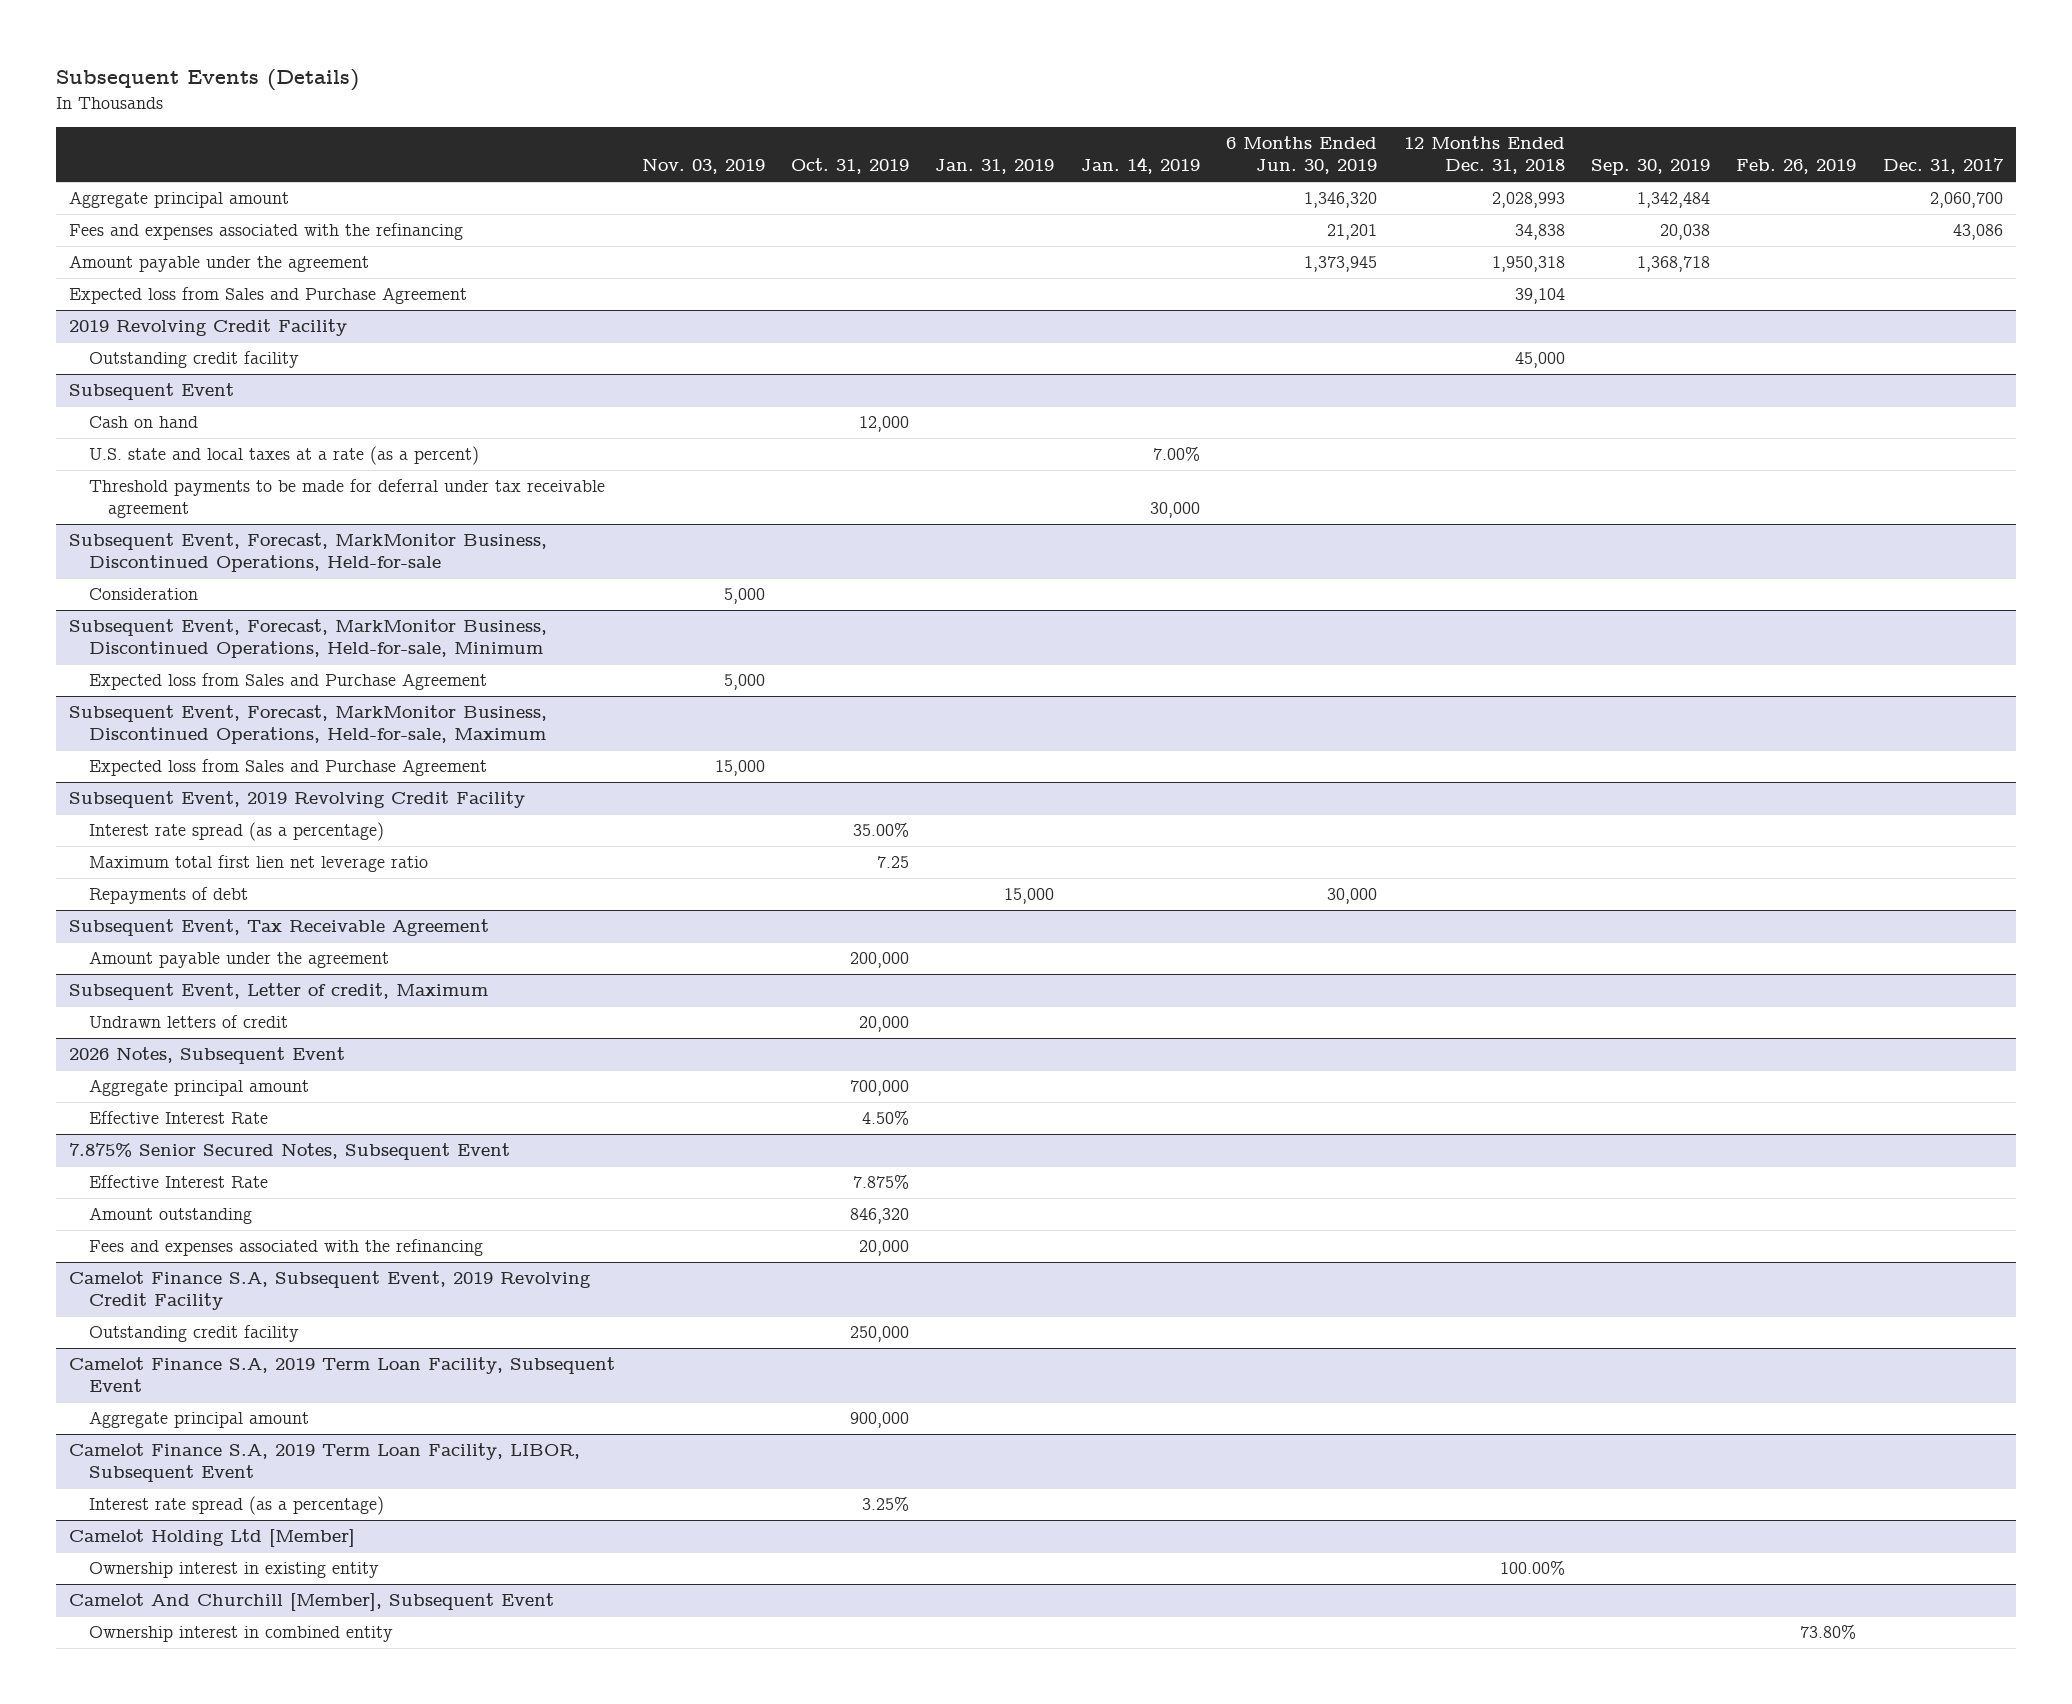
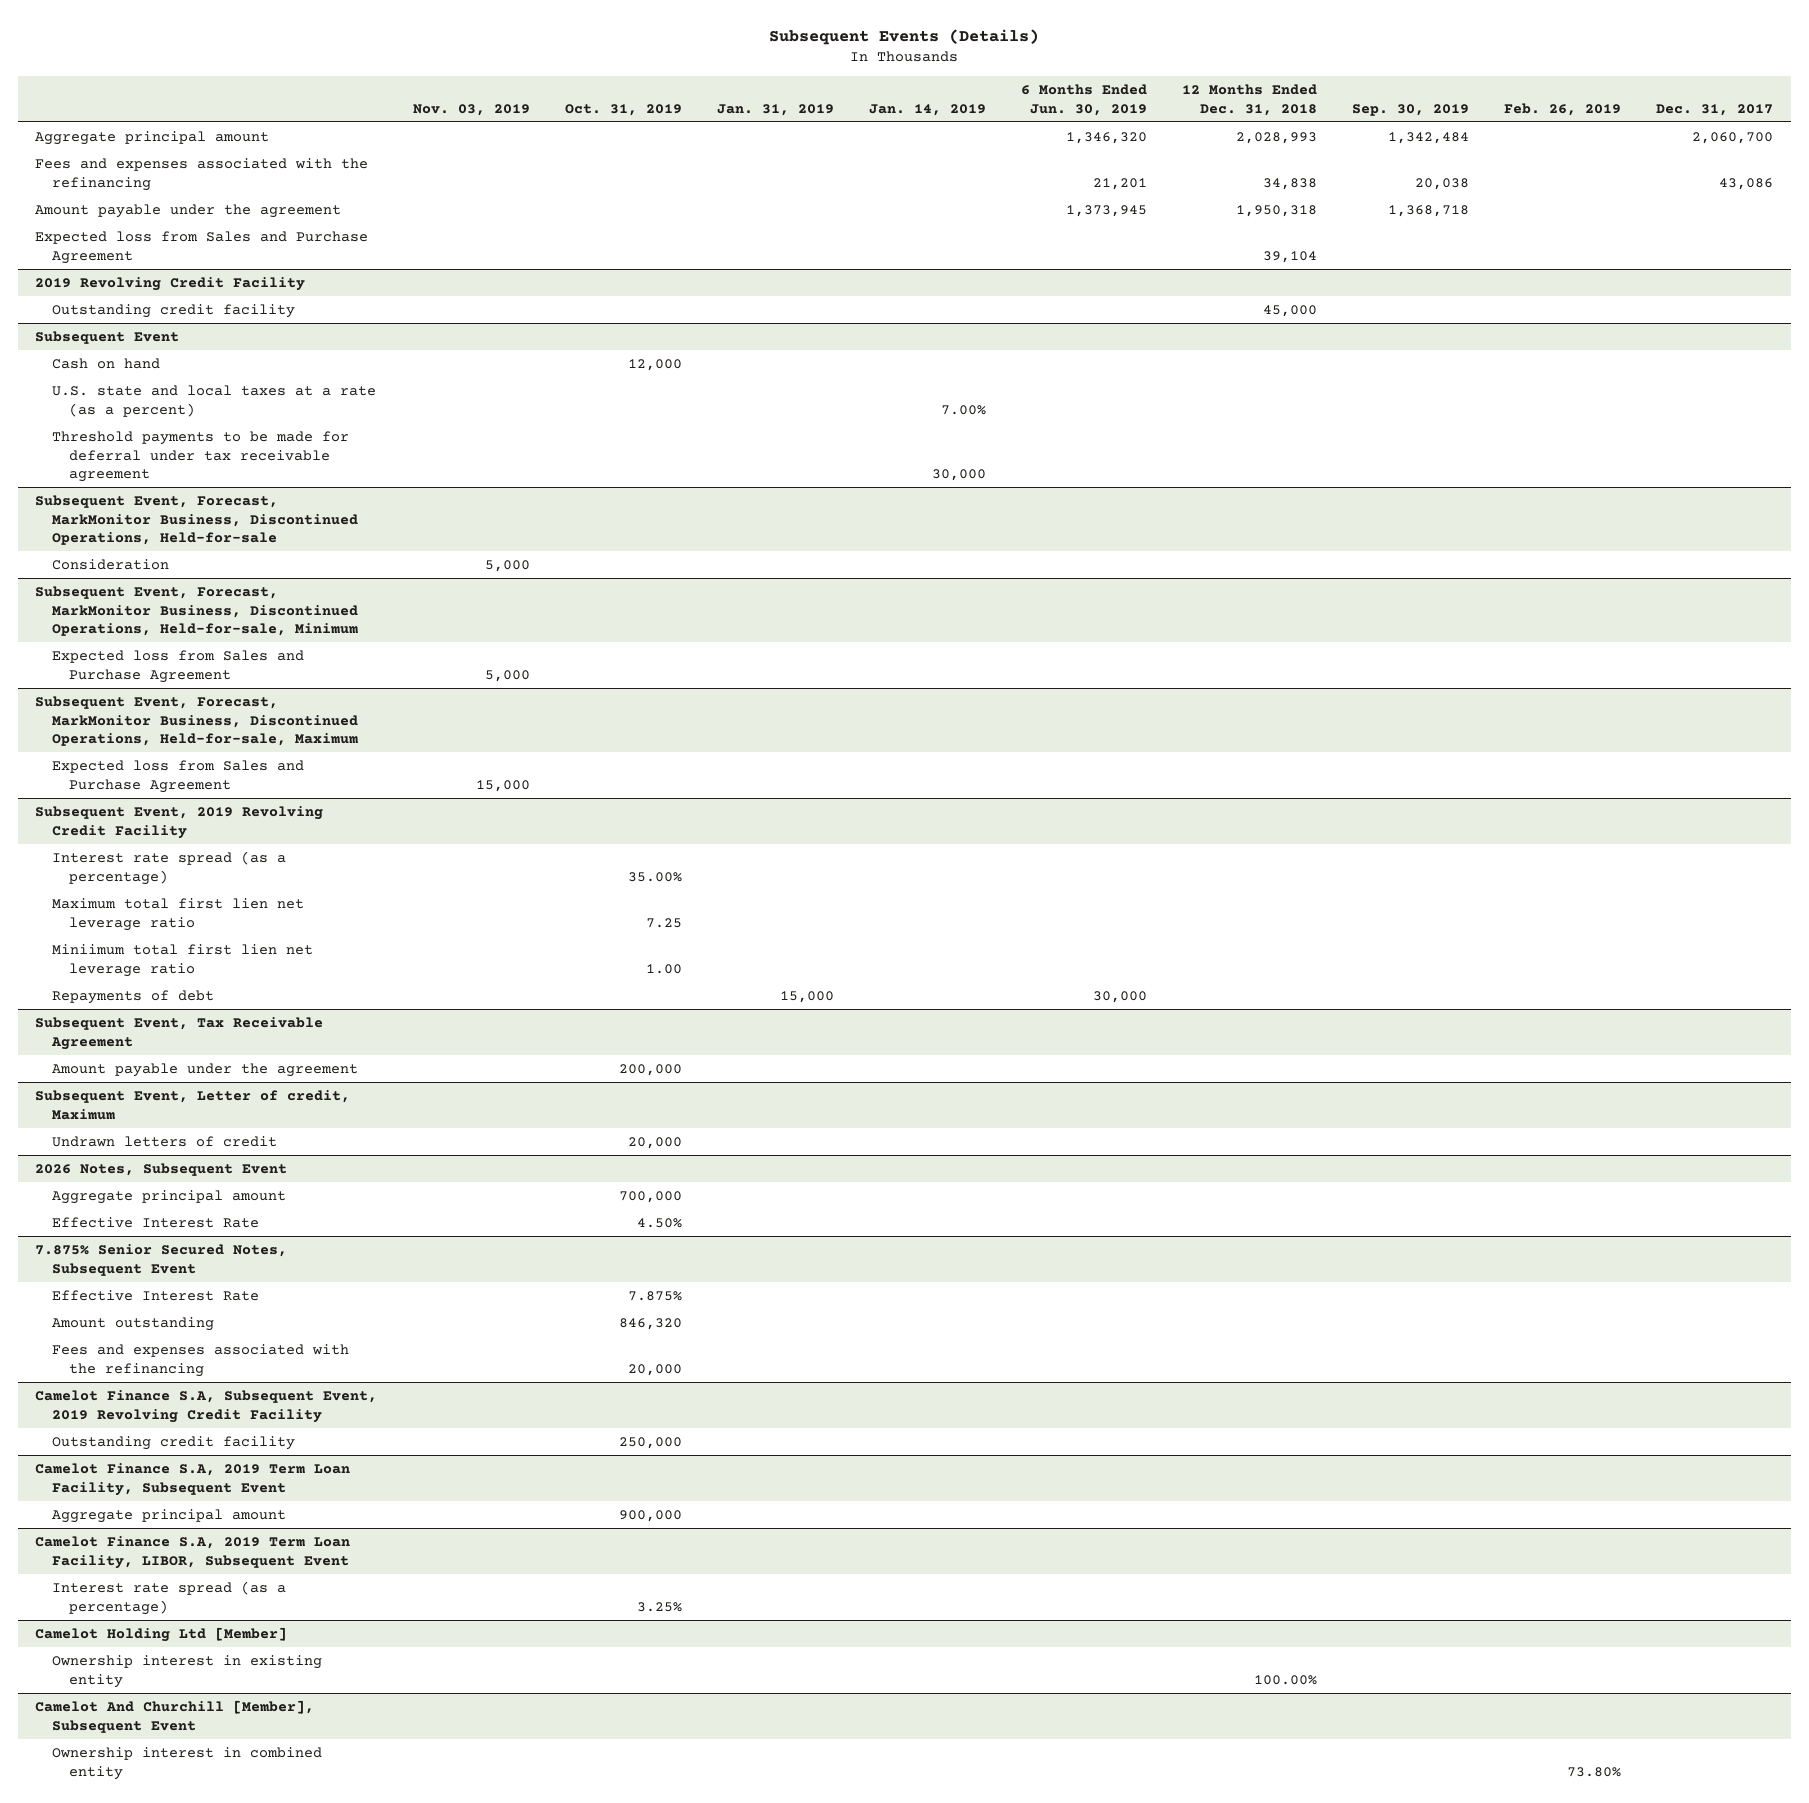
@ Subsequent Event, 2019 Revolving Credit Facility
+ Miniimum total first lien net leverage ratio | | 1.00 | | | | | | |

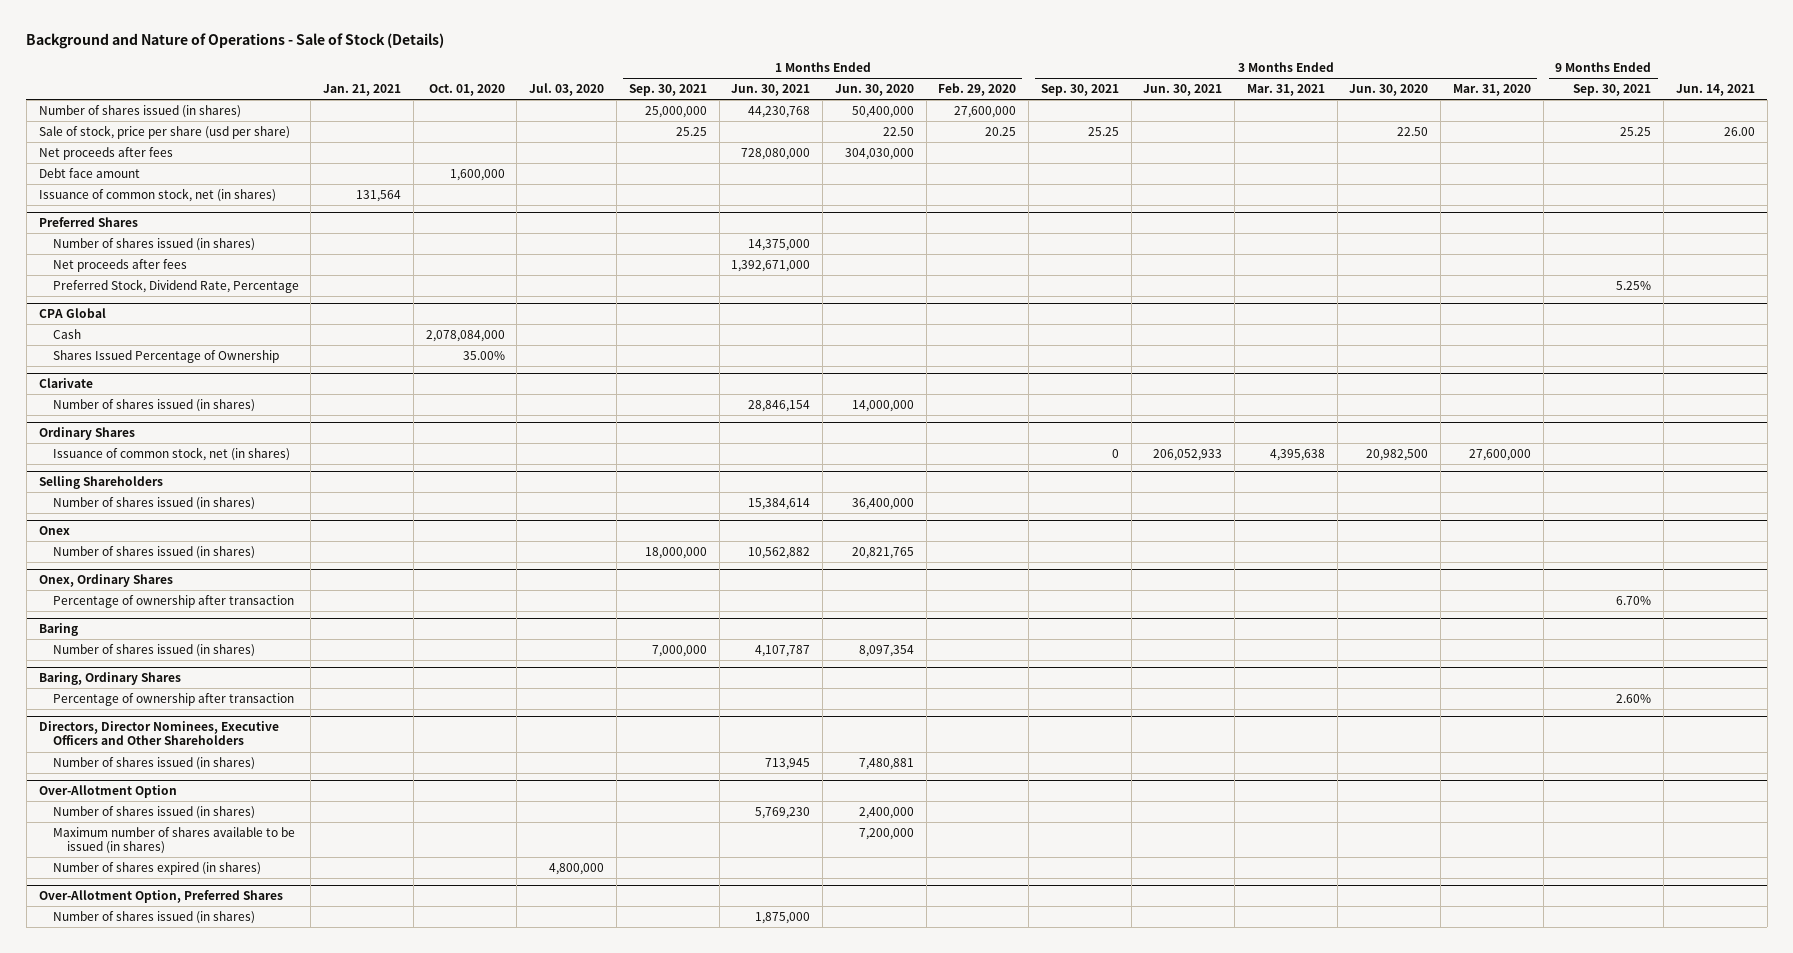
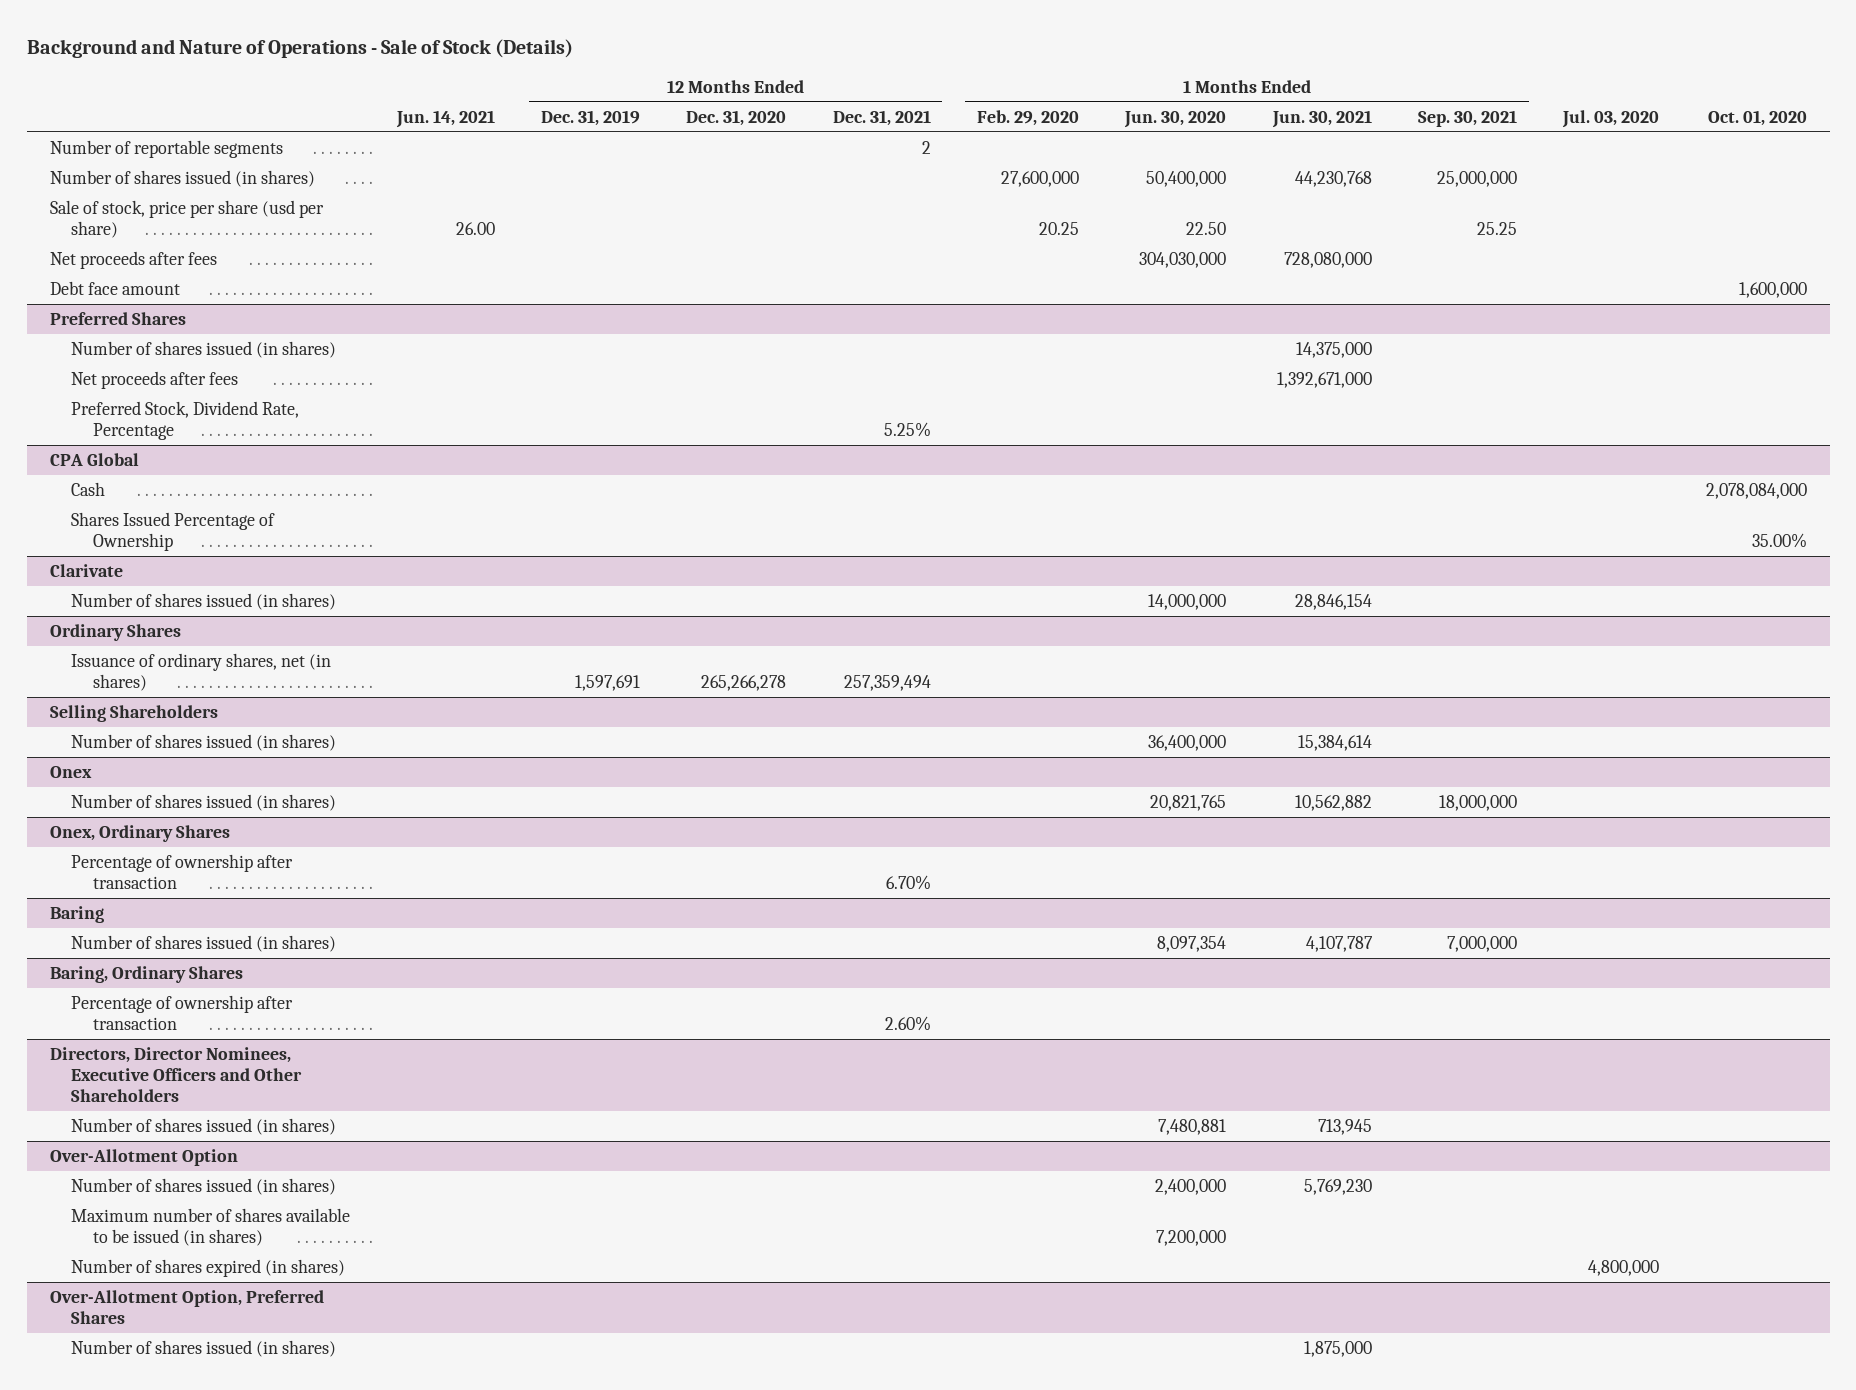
- | Jan. 21, 2021 | Oct. 01, 2020 | Jul. 03, 2020 | 1 Months Ended Sep. 30, 2021 | 1 Months Ended Jun. 30, 2021 | 1 Months Ended Jun. 30, 2020 | 1 Months Ended Feb. 29, 2020 | 3 Months Ended Sep. 30, 2021 | 3 Months Ended Jun. 30, 2021 | 3 Months Ended Mar. 31, 2021 | 3 Months Ended Jun. 30, 2020 | 3 Months Ended Mar. 31, 2020 | 9 Months Ended Sep. 30, 2021 | Jun. 14, 2021
+ | Jun. 14, 2021 | 12 Months Ended Dec. 31, 2019 | 12 Months Ended Dec. 31, 2020 | 12 Months Ended Dec. 31, 2021 | 1 Months Ended Feb. 29, 2020 | 1 Months Ended Jun. 30, 2020 | 1 Months Ended Jun. 30, 2021 | 1 Months Ended Sep. 30, 2021 | Jul. 03, 2020 | Oct. 01, 2020
+ Number of reportable segments | | | | 2 | | | | | |
- Issuance of common stock, net (in shares) | 131,564 | | | | | | | | | | | | |
@ Ordinary Shares
- Issuance of common stock, net (in shares) | | | | | | | | 0 | 206,052,933 | 4,395,638 | 20,982,500 | 27,600,000 | |
+ Issuance of ordinary shares, net (in shares) | | 1,597,691 | 265,266,278 | 257,359,494 | | | | | |

